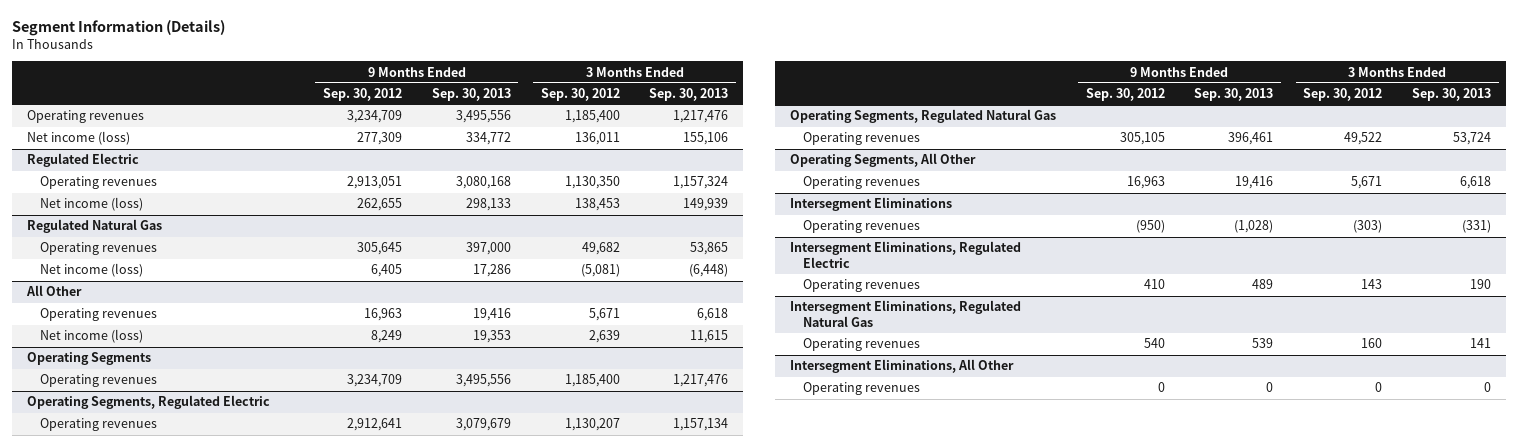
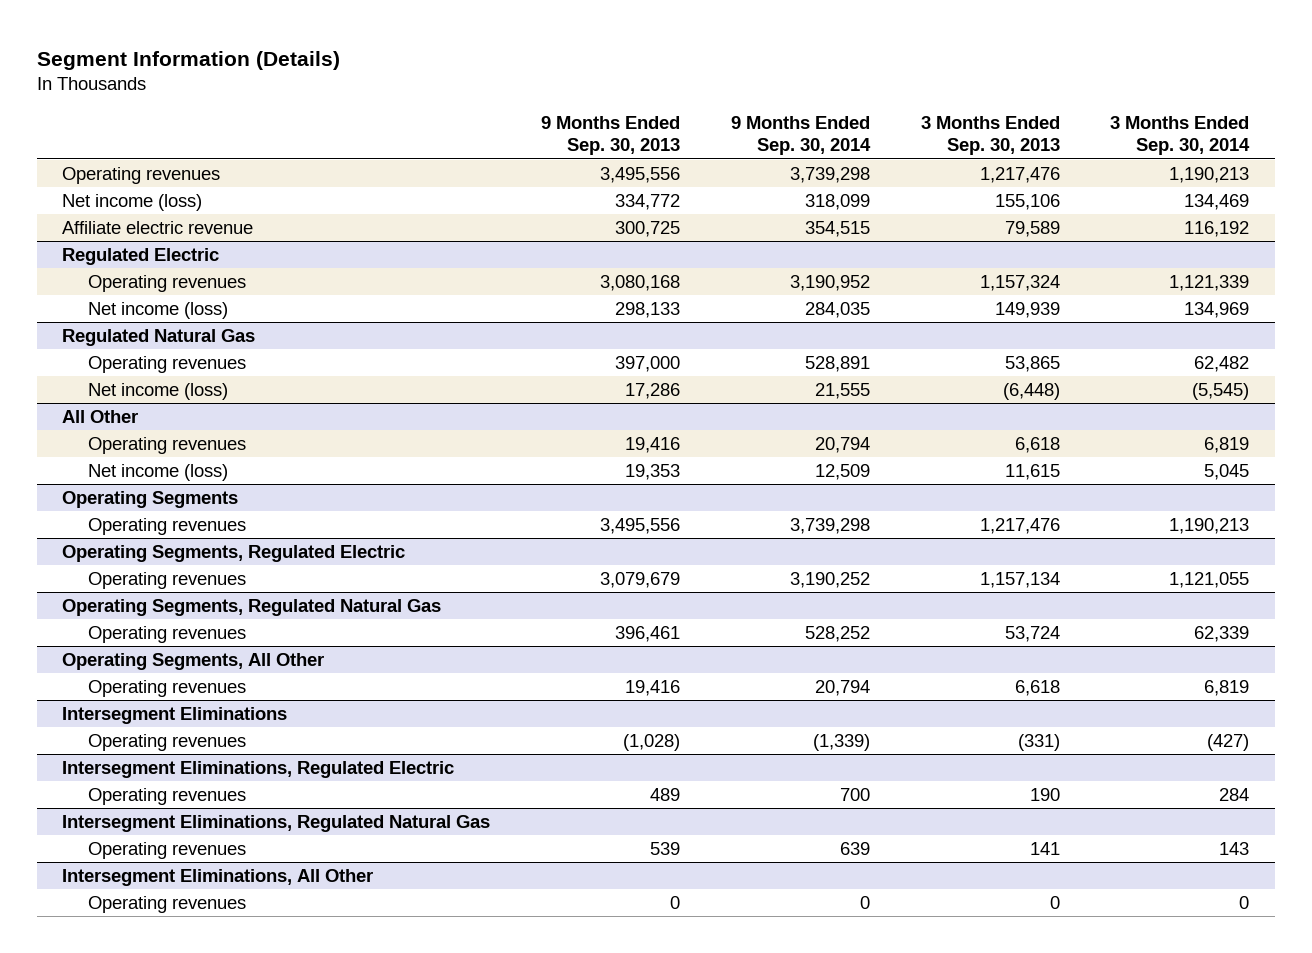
- | 9 Months Ended Sep. 30, 2012 | 9 Months Ended Sep. 30, 2013 | 3 Months Ended Sep. 30, 2012 | 3 Months Ended Sep. 30, 2013
+ | 9 Months Ended Sep. 30, 2013 | 9 Months Ended Sep. 30, 2014 | 3 Months Ended Sep. 30, 2013 | 3 Months Ended Sep. 30, 2014
+ Affiliate electric revenue | 300,725 | 354,515 | 79,589 | 116,192

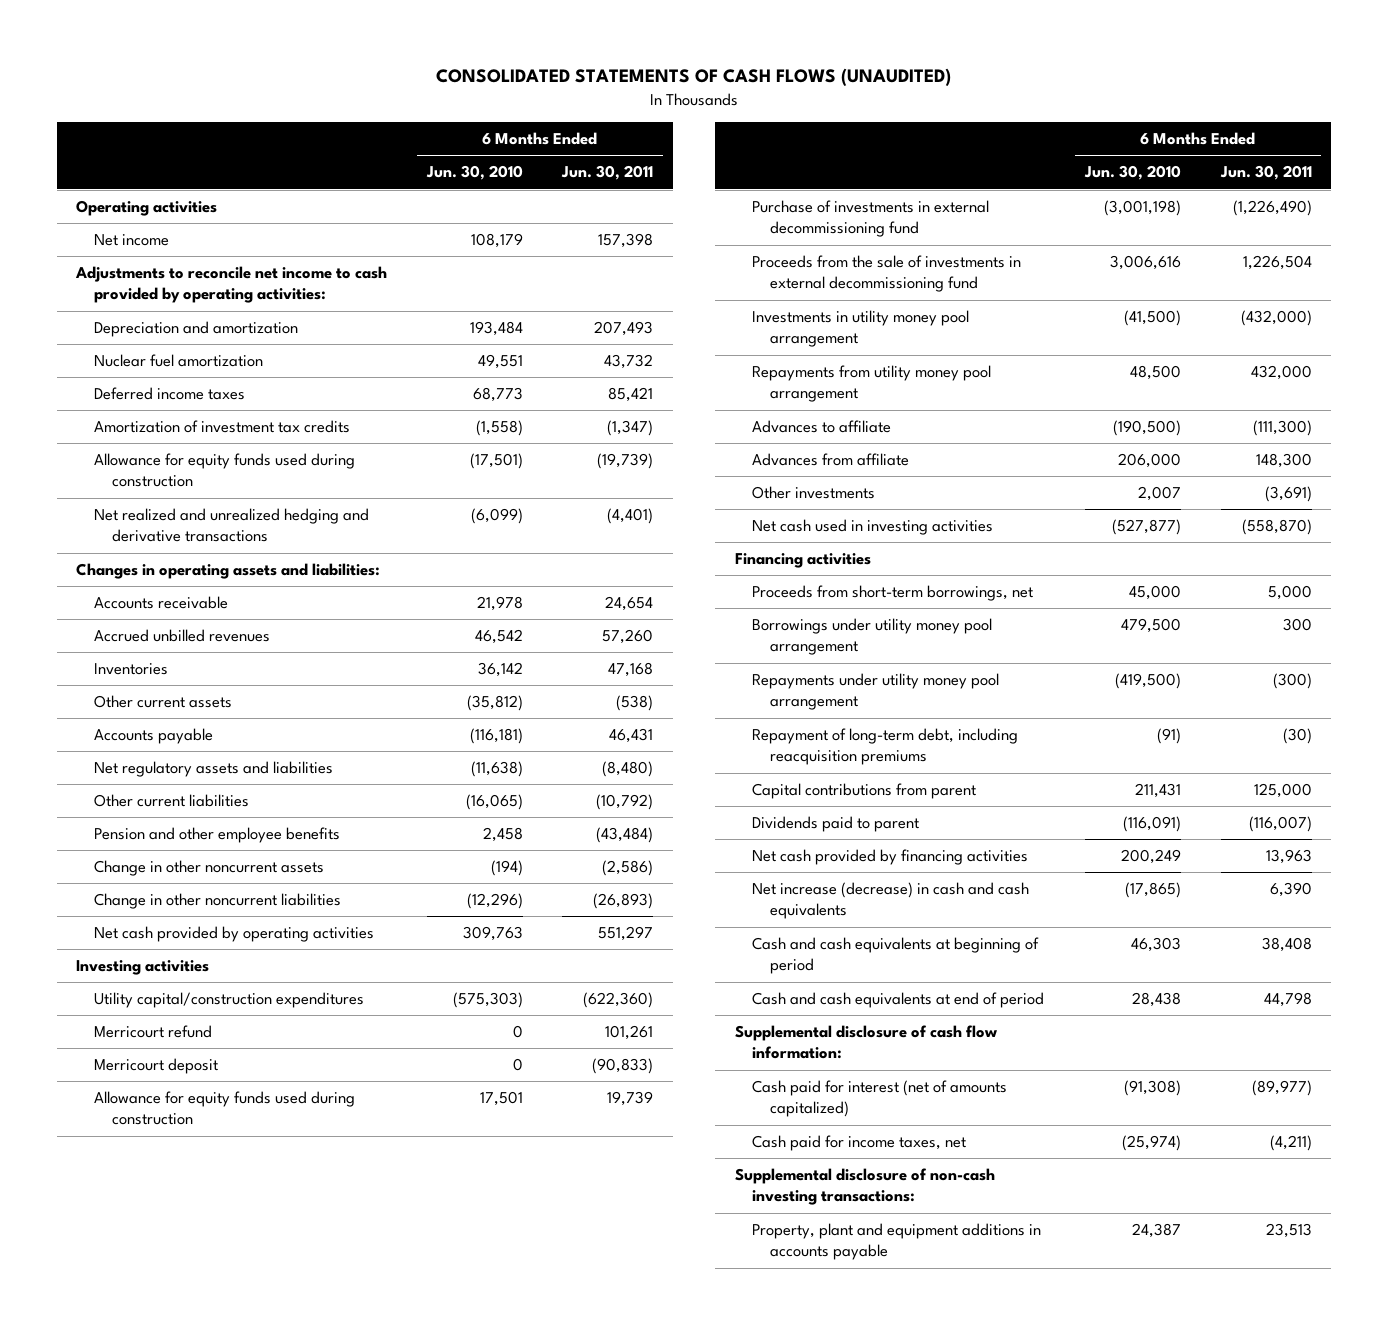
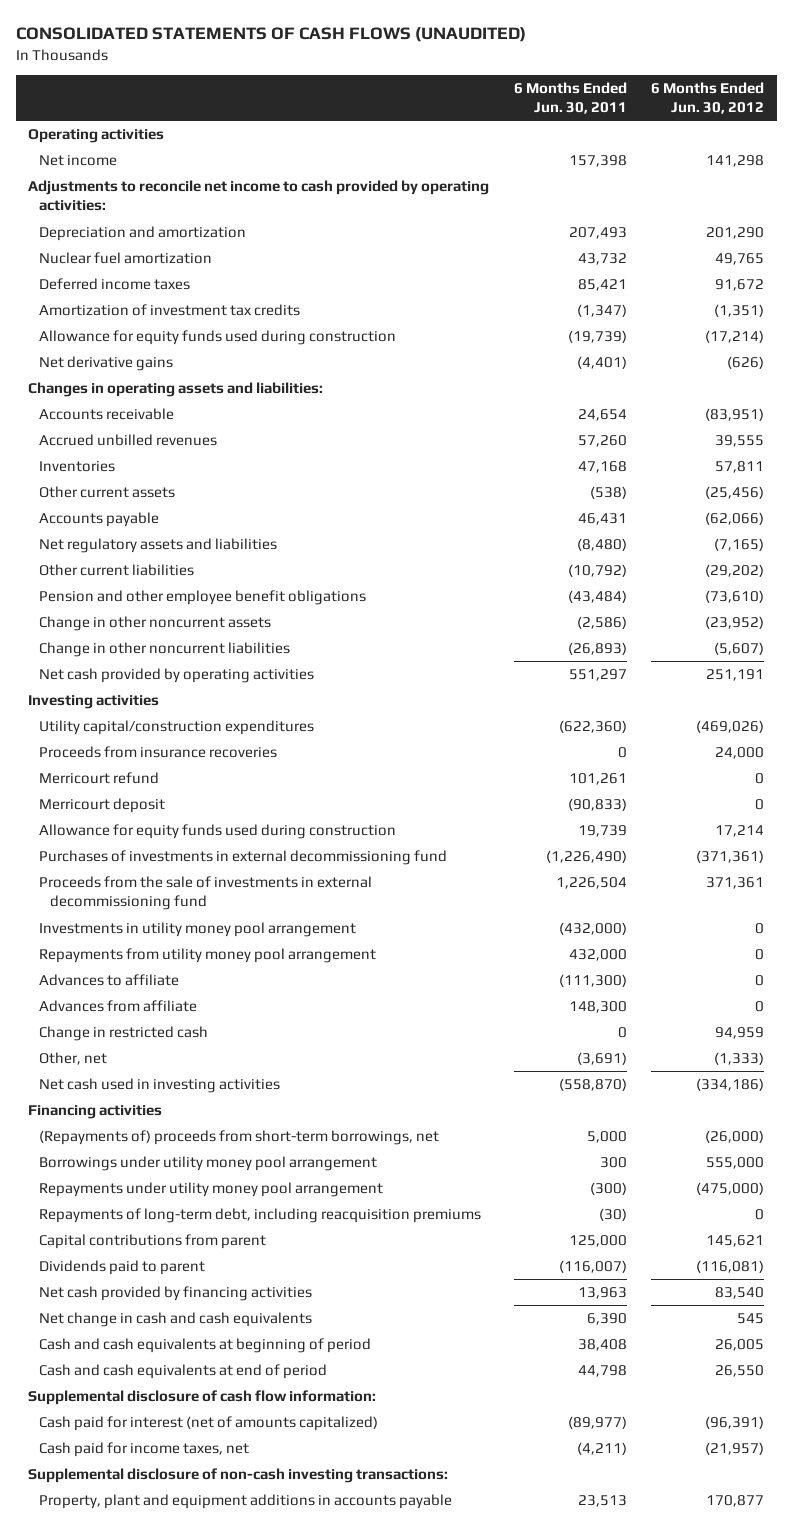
- | 6 Months Ended Jun. 30, 2010 | 6 Months Ended Jun. 30, 2011
+ | 6 Months Ended Jun. 30, 2011 | 6 Months Ended Jun. 30, 2012
- Net realized and unrealized hedging and derivative transactions | (6,099) | (4,401)
+ Net derivative gains | (4,401) | (626)
- Pension and other employee benefits | 2,458 | (43,484)
+ Pension and other employee benefit obligations | (43,484) | (73,610)
+ Proceeds from insurance recoveries | 0 | 24,000
- Purchase of investments in external decommissioning fund | (3,001,198) | (1,226,490)
+ Purchases of investments in external decommissioning fund | (1,226,490) | (371,361)
- Other investments | 2,007 | (3,691)
+ Change in restricted cash | 0 | 94,959
+ Other, net | (3,691) | (1,333)
- Proceeds from short-term borrowings, net | 45,000 | 5,000
+ (Repayments of) proceeds from short-term borrowings, net | 5,000 | (26,000)
- Repayment of long-term debt, including reacquisition premiums | (91) | (30)
+ Repayments of long-term debt, including reacquisition premiums | (30) | 0
- Net increase (decrease) in cash and cash equivalents | (17,865) | 6,390
+ Net change in cash and cash equivalents | 6,390 | 545

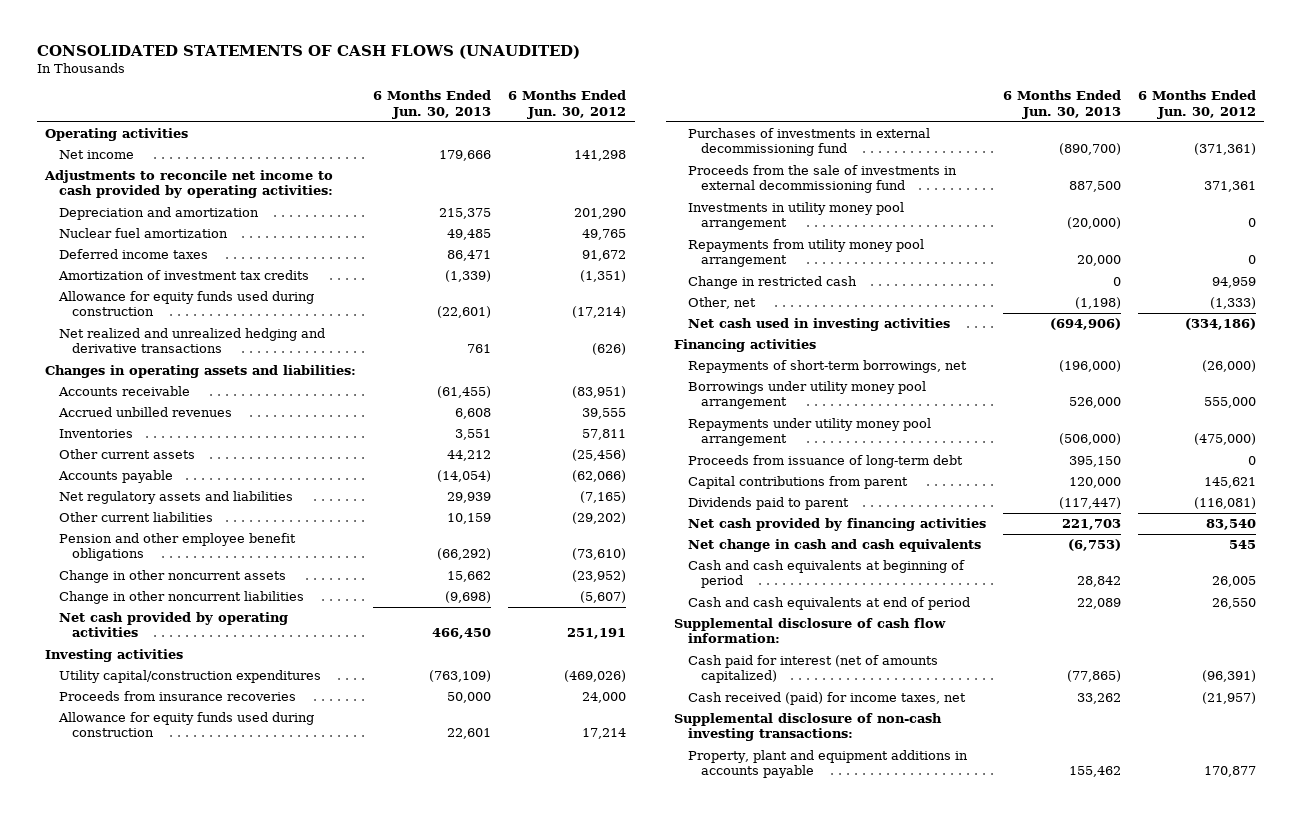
- | 6 Months Ended Jun. 30, 2011 | 6 Months Ended Jun. 30, 2012
+ | 6 Months Ended Jun. 30, 2013 | 6 Months Ended Jun. 30, 2012
- Net derivative gains | (4,401) | (626)
+ Net realized and unrealized hedging and derivative transactions | 761 | (626)
- Merricourt refund | 101,261 | 0
- Merricourt deposit | (90,833) | 0
- Advances to affiliate | (111,300) | 0
- Advances from affiliate | 148,300 | 0
- (Repayments of) proceeds from short-term borrowings, net | 5,000 | (26,000)
+ Repayments of short-term borrowings, net | (196,000) | (26,000)
- Repayments of long-term debt, including reacquisition premiums | (30) | 0
+ Proceeds from issuance of long-term debt | 395,150 | 0
- Cash paid for income taxes, net | (4,211) | (21,957)
+ Cash received (paid) for income taxes, net | 33,262 | (21,957)

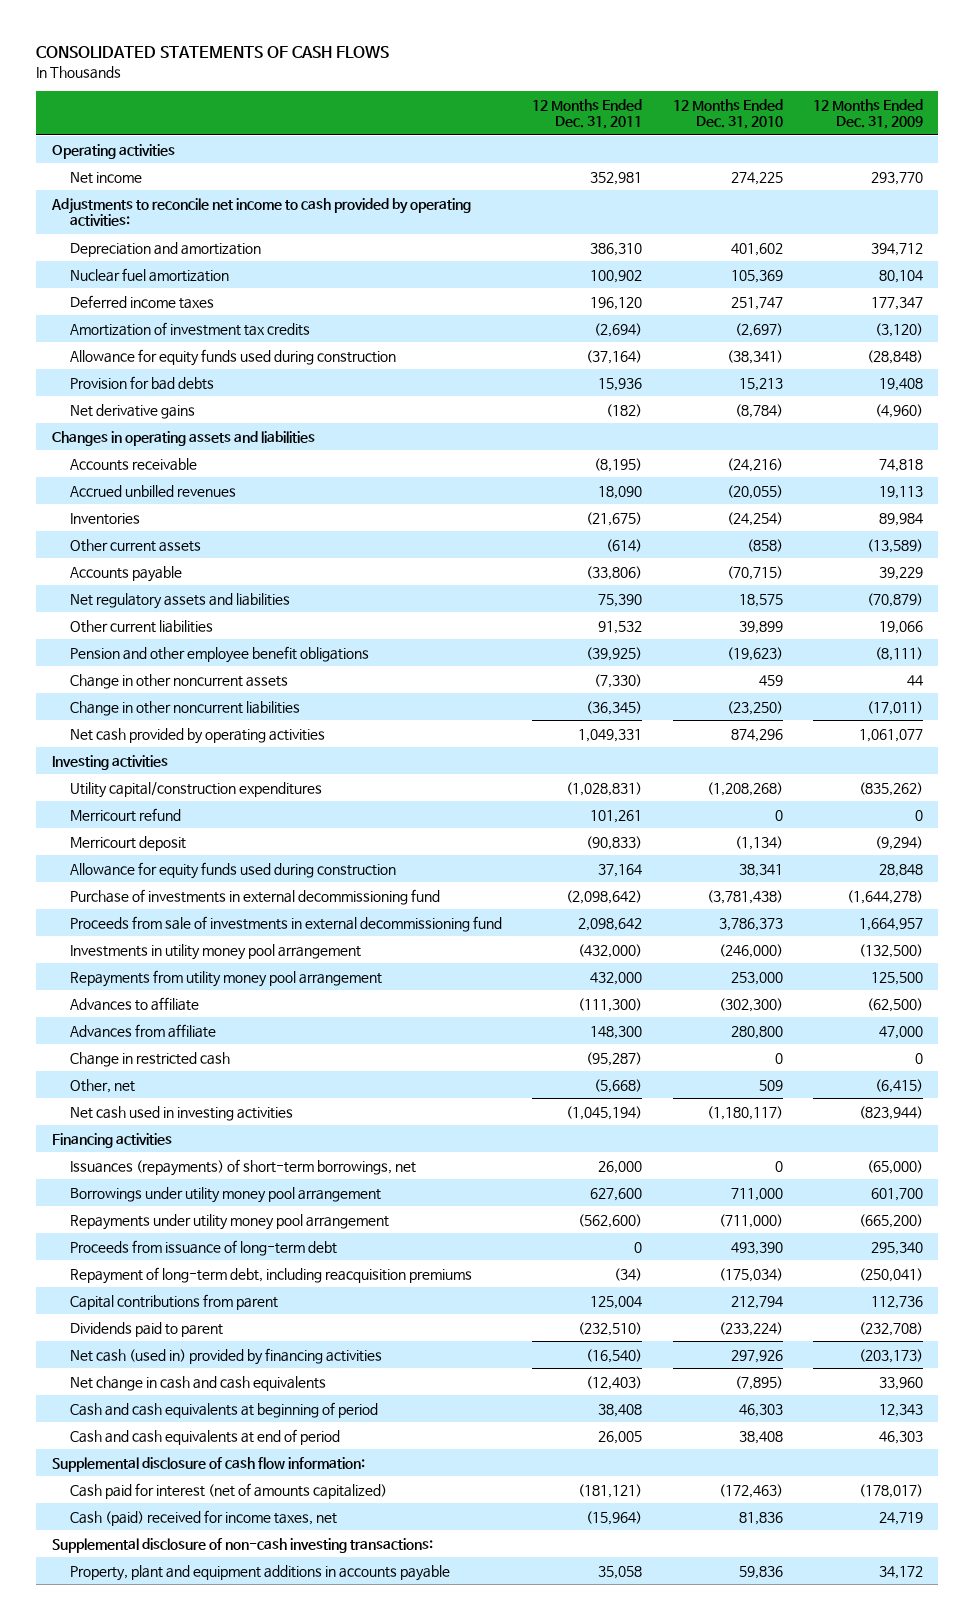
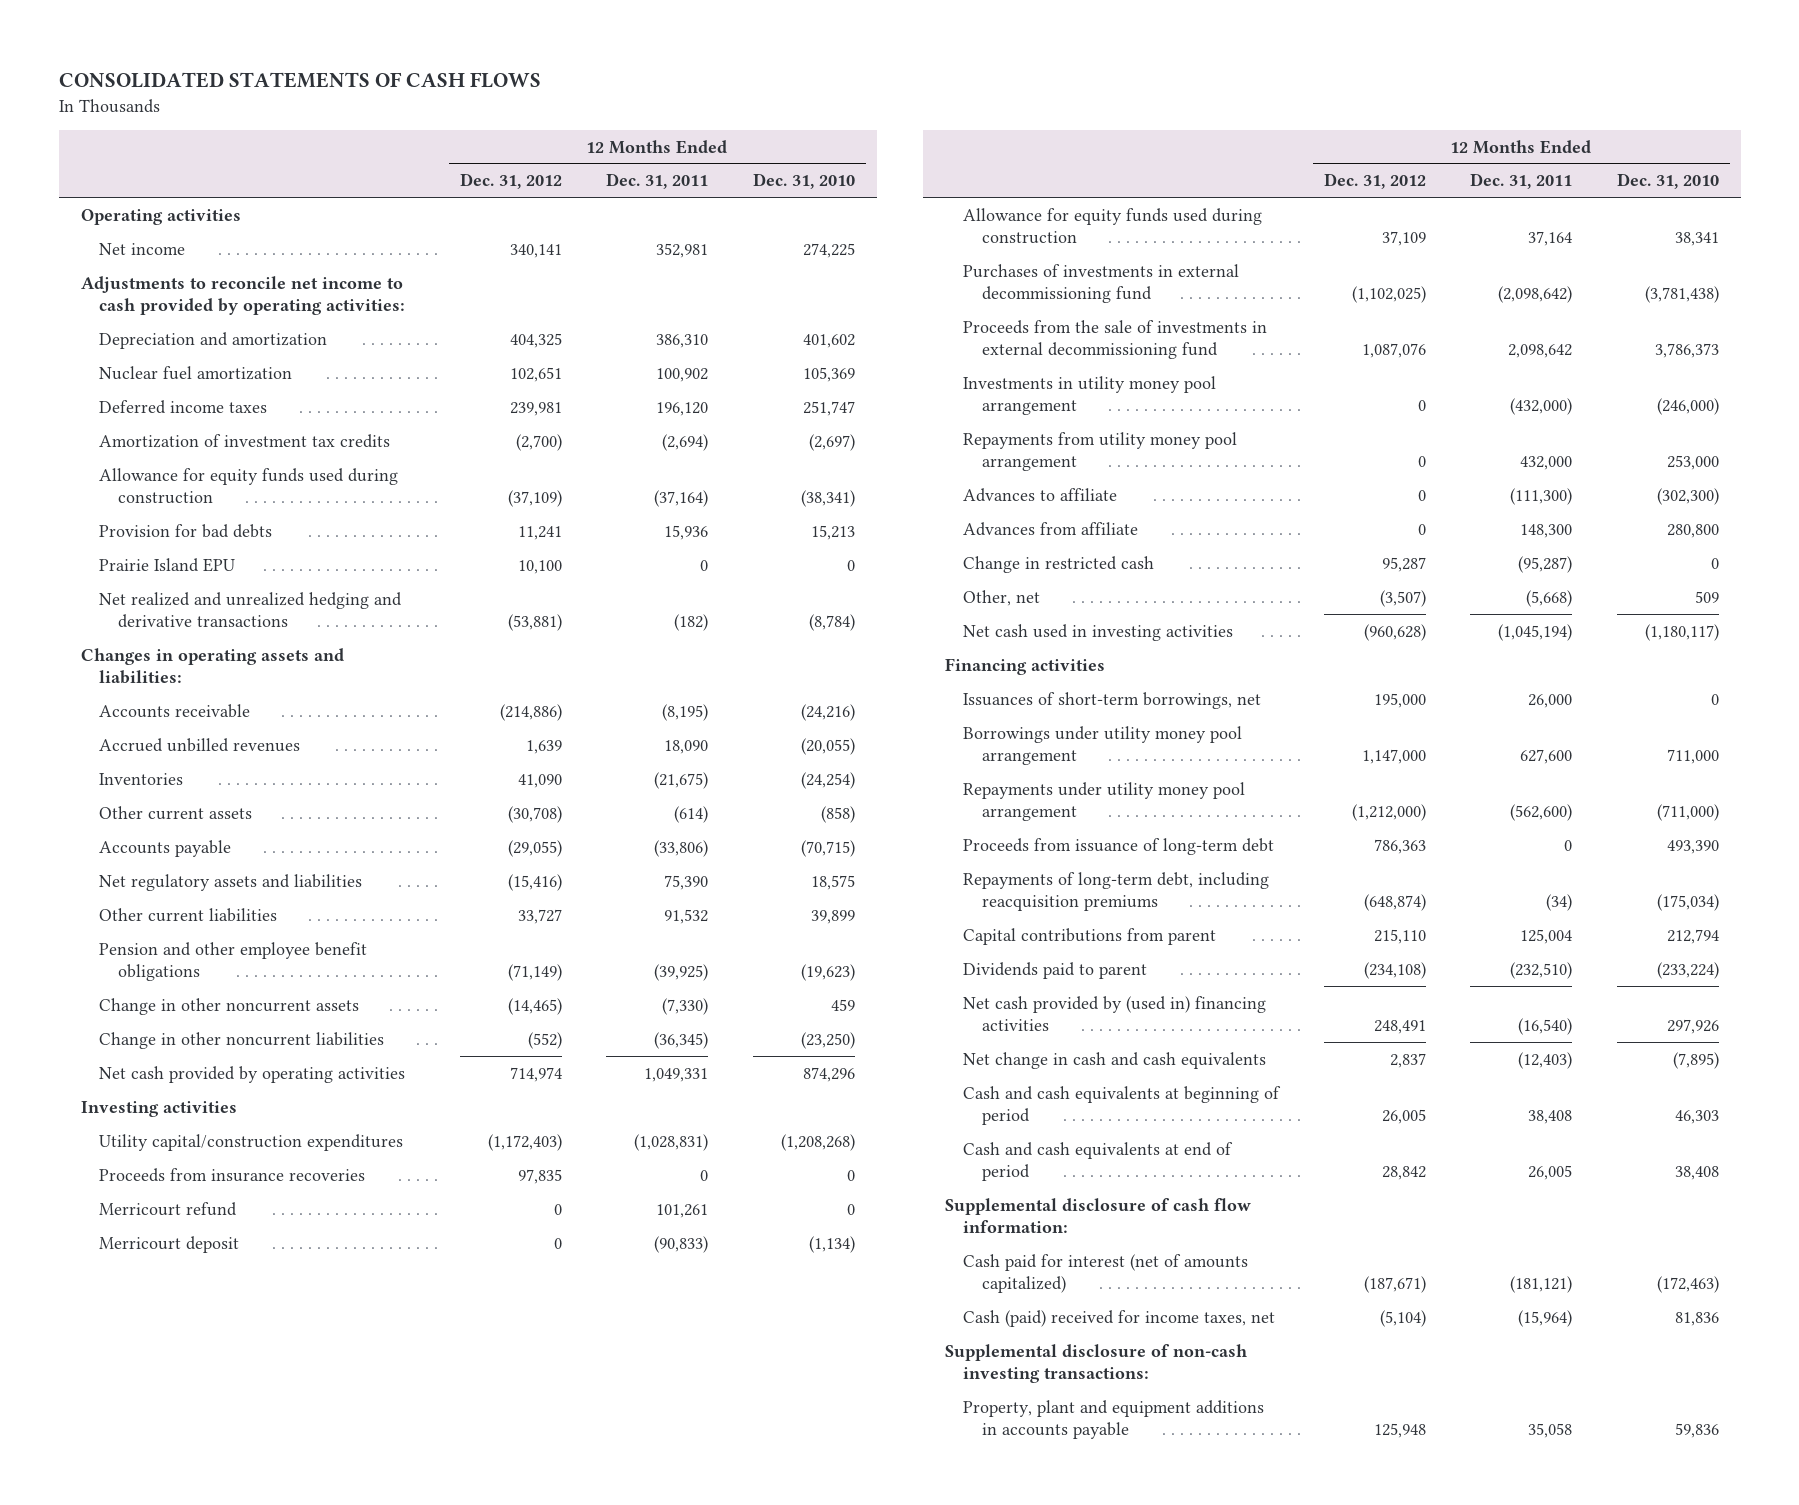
- | 12 Months Ended Dec. 31, 2011 | 12 Months Ended Dec. 31, 2010 | 12 Months Ended Dec. 31, 2009
+ | 12 Months Ended Dec. 31, 2012 | 12 Months Ended Dec. 31, 2011 | 12 Months Ended Dec. 31, 2010
- Net derivative gains | (182) | (8,784) | (4,960)
- Changes in operating assets and liabilities
+ Prairie Island EPU | 10,100 | 0 | 0
+ Net realized and unrealized hedging and derivative transactions | (53,881) | (182) | (8,784)
+ Changes in operating assets and liabilities:
+ Proceeds from insurance recoveries | 97,835 | 0 | 0
- Purchase of investments in external decommissioning fund | (2,098,642) | (3,781,438) | (1,644,278)
- Proceeds from sale of investments in external decommissioning fund | 2,098,642 | 3,786,373 | 1,664,957
+ Purchases of investments in external decommissioning fund | (1,102,025) | (2,098,642) | (3,781,438)
+ Proceeds from the sale of investments in external decommissioning fund | 1,087,076 | 2,098,642 | 3,786,373
- Issuances (repayments) of short-term borrowings, net | 26,000 | 0 | (65,000)
+ Issuances of short-term borrowings, net | 195,000 | 26,000 | 0
- Repayment of long-term debt, including reacquisition premiums | (34) | (175,034) | (250,041)
+ Repayments of long-term debt, including reacquisition premiums | (648,874) | (34) | (175,034)
- Net cash (used in) provided by financing activities | (16,540) | 297,926 | (203,173)
+ Net cash provided by (used in) financing activities | 248,491 | (16,540) | 297,926

